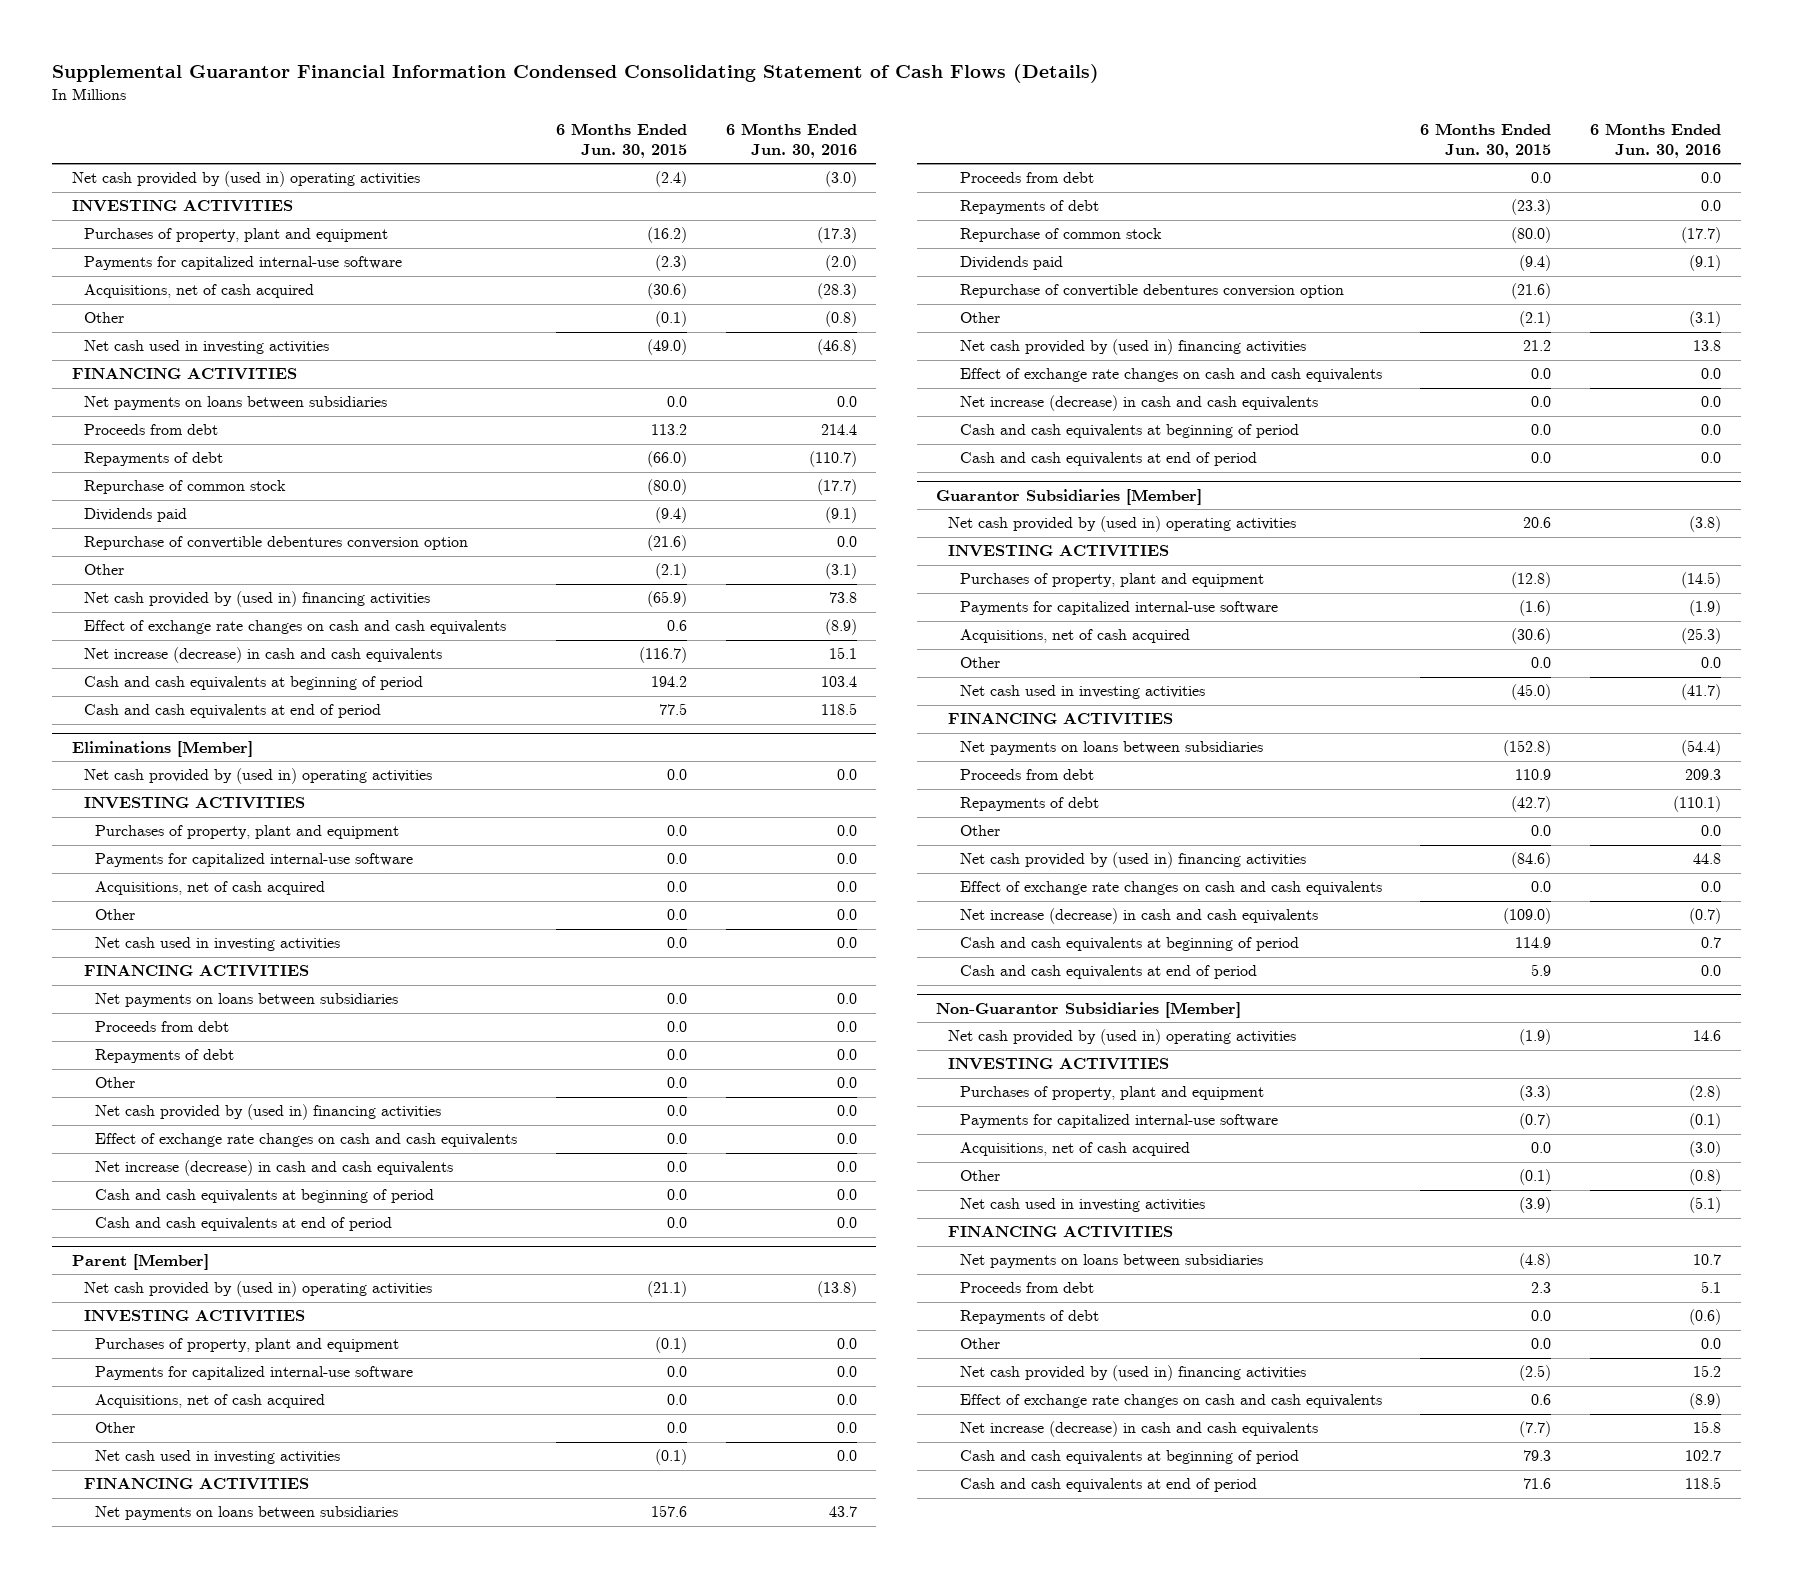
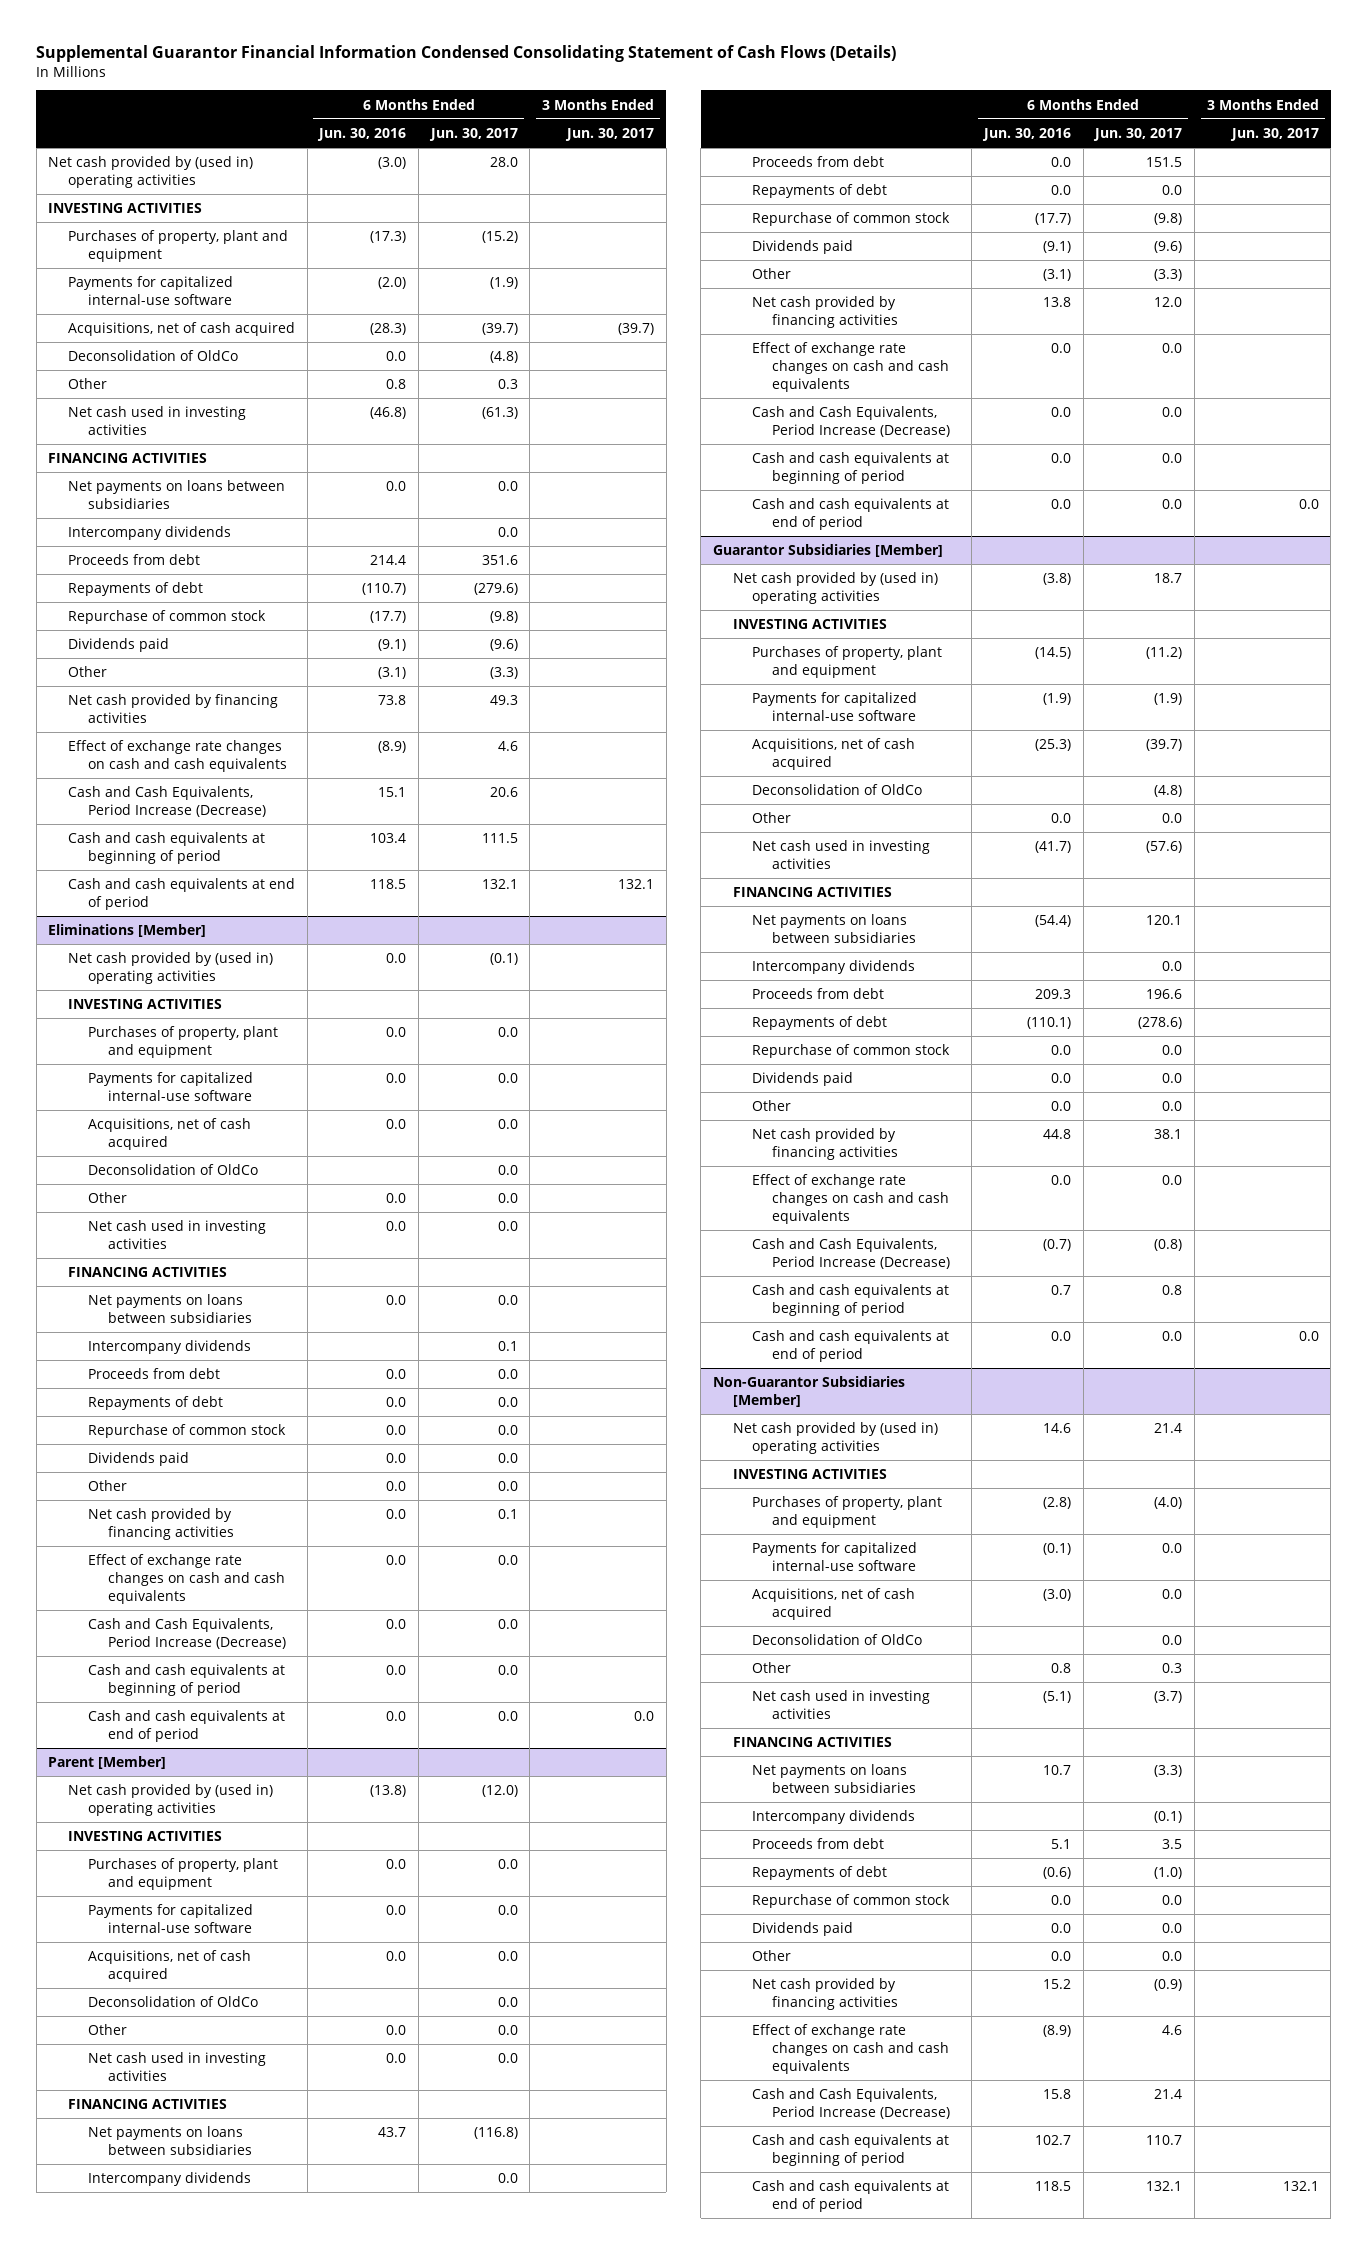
- | 6 Months Ended Jun. 30, 2015 | 6 Months Ended Jun. 30, 2016
+ | 6 Months Ended Jun. 30, 2016 | 6 Months Ended Jun. 30, 2017 | 3 Months Ended Jun. 30, 2017
- Other | (0.1) | (0.8)
+ Deconsolidation of OldCo | 0.0 | (4.8) |
+ Other | 0.8 | 0.3 |
+ Intercompany dividends | | 0.0 |
- Repurchase of convertible debentures conversion option | (21.6) | 0.0
- Net cash provided by (used in) financing activities | (65.9) | 73.8
+ Net cash provided by financing activities | 73.8 | 49.3 |
- Net increase (decrease) in cash and cash equivalents | (116.7) | 15.1
+ Cash and Cash Equivalents, Period Increase (Decrease) | 15.1 | 20.6 |
@ Eliminations [Member]
+ Deconsolidation of OldCo | | 0.0 |
+ Intercompany dividends | | 0.1 |
+ Repurchase of common stock | 0.0 | 0.0 |
+ Dividends paid | 0.0 | 0.0 |
- Net cash provided by (used in) financing activities | 0.0 | 0.0
+ Net cash provided by financing activities | 0.0 | 0.1 |
- Net increase (decrease) in cash and cash equivalents | 0.0 | 0.0
+ Cash and Cash Equivalents, Period Increase (Decrease) | 0.0 | 0.0 |
@ Parent [Member]
+ Deconsolidation of OldCo | | 0.0 |
+ Intercompany dividends | | 0.0 |
- Repurchase of convertible debentures conversion option | (21.6) |
- Net cash provided by (used in) financing activities | 21.2 | 13.8
+ Net cash provided by financing activities | 13.8 | 12.0 |
- Net increase (decrease) in cash and cash equivalents | 0.0 | 0.0
+ Cash and Cash Equivalents, Period Increase (Decrease) | 0.0 | 0.0 |
@ Guarantor Subsidiaries [Member]
+ Deconsolidation of OldCo | | (4.8) |
+ Intercompany dividends | | 0.0 |
+ Repurchase of common stock | 0.0 | 0.0 |
+ Dividends paid | 0.0 | 0.0 |
- Net cash provided by (used in) financing activities | (84.6) | 44.8
+ Net cash provided by financing activities | 44.8 | 38.1 |
- Net increase (decrease) in cash and cash equivalents | (109.0) | (0.7)
+ Cash and Cash Equivalents, Period Increase (Decrease) | (0.7) | (0.8) |
@ Non-Guarantor Subsidiaries [Member]
- Other | (0.1) | (0.8)
+ Deconsolidation of OldCo | | 0.0 |
+ Other | 0.8 | 0.3 |
+ Intercompany dividends | | (0.1) |
+ Repurchase of common stock | 0.0 | 0.0 |
+ Dividends paid | 0.0 | 0.0 |
- Net cash provided by (used in) financing activities | (2.5) | 15.2
+ Net cash provided by financing activities | 15.2 | (0.9) |
- Net increase (decrease) in cash and cash equivalents | (7.7) | 15.8
+ Cash and Cash Equivalents, Period Increase (Decrease) | 15.8 | 21.4 |

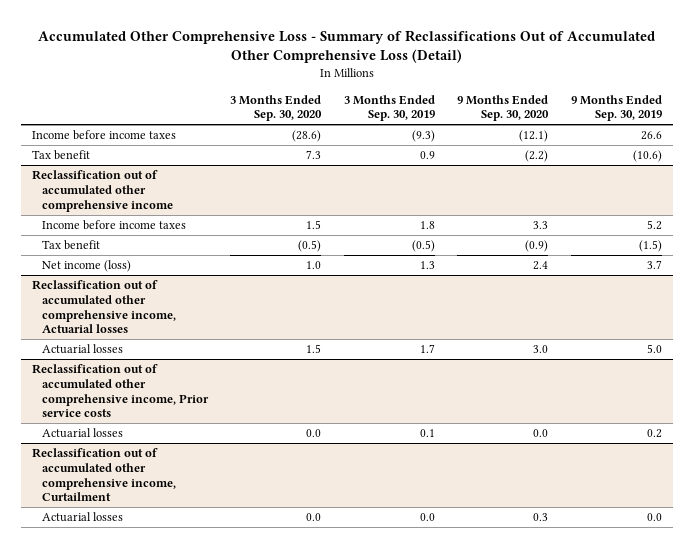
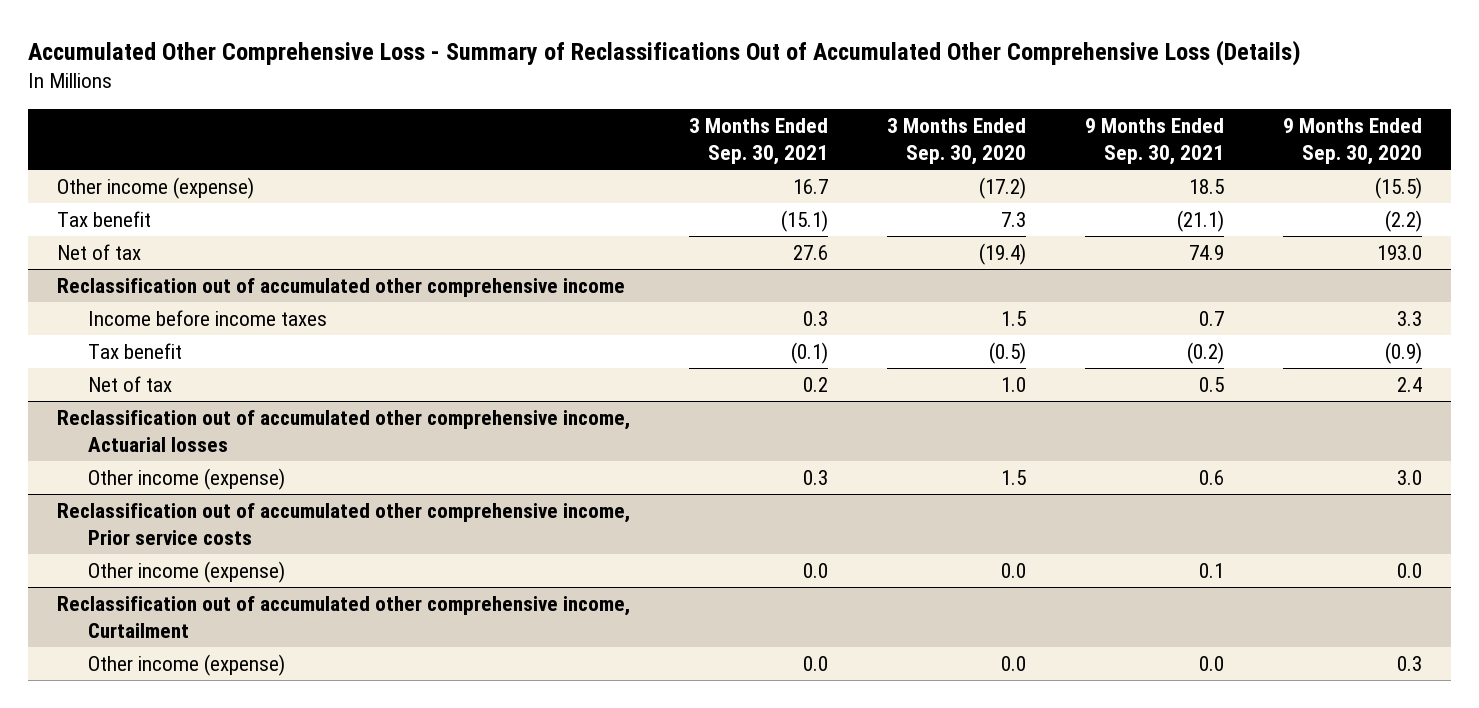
- Accumulated Other Comprehensive Loss - Summary of Reclassifications Out of Accumulated Other Comprehensive Loss (Detail)
+ Accumulated Other Comprehensive Loss - Summary of Reclassifications Out of Accumulated Other Comprehensive Loss (Details)
- | 3 Months Ended Sep. 30, 2020 | 3 Months Ended Sep. 30, 2019 | 9 Months Ended Sep. 30, 2020 | 9 Months Ended Sep. 30, 2019
+ | 3 Months Ended Sep. 30, 2021 | 3 Months Ended Sep. 30, 2020 | 9 Months Ended Sep. 30, 2021 | 9 Months Ended Sep. 30, 2020
- Income before income taxes | (28.6) | (9.3) | (12.1) | 26.6
+ Other income (expense) | 16.7 | (17.2) | 18.5 | (15.5)
+ Net of tax | 27.6 | (19.4) | 74.9 | 193.0
@ Reclassification out of accumulated other comprehensive income
- Net income (loss) | 1.0 | 1.3 | 2.4 | 3.7
+ Net of tax | 0.2 | 1.0 | 0.5 | 2.4
@ Reclassification out of accumulated other comprehensive income, Actuarial losses
- Actuarial losses | 1.5 | 1.7 | 3.0 | 5.0
+ Other income (expense) | 0.3 | 1.5 | 0.6 | 3.0
@ Reclassification out of accumulated other comprehensive income, Prior service costs
- Actuarial losses | 0.0 | 0.1 | 0.0 | 0.2
+ Other income (expense) | 0.0 | 0.0 | 0.1 | 0.0
@ Reclassification out of accumulated other comprehensive income, Curtailment
- Actuarial losses | 0.0 | 0.0 | 0.3 | 0.0
+ Other income (expense) | 0.0 | 0.0 | 0.0 | 0.3

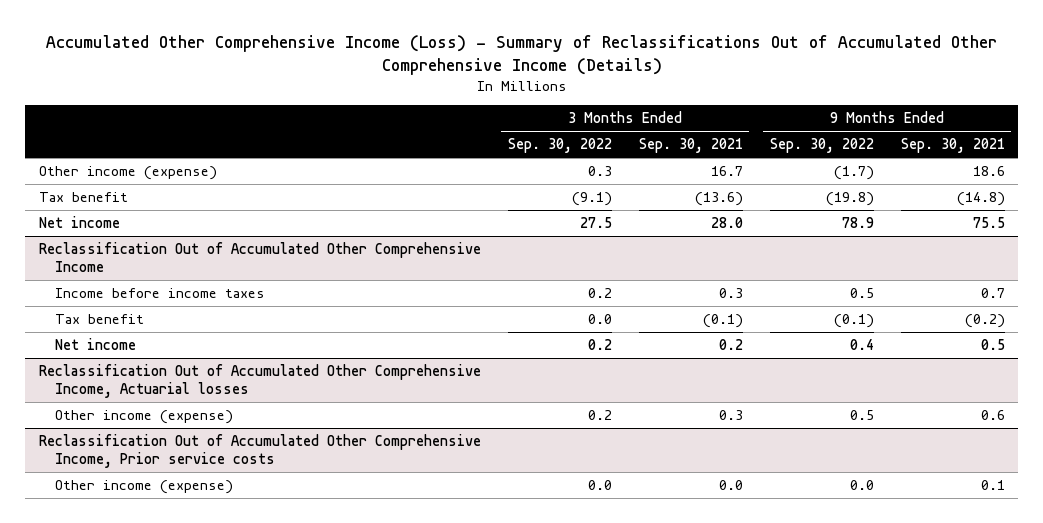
- Accumulated Other Comprehensive Loss - Summary of Reclassifications Out of Accumulated Other Comprehensive Loss (Details)
+ Accumulated Other Comprehensive Income (Loss) - Summary of Reclassifications Out of Accumulated Other Comprehensive Income (Details)
- | 3 Months Ended Sep. 30, 2021 | 3 Months Ended Sep. 30, 2020 | 9 Months Ended Sep. 30, 2021 | 9 Months Ended Sep. 30, 2020
+ | 3 Months Ended Sep. 30, 2022 | 3 Months Ended Sep. 30, 2021 | 9 Months Ended Sep. 30, 2022 | 9 Months Ended Sep. 30, 2021
- Other income (expense) | 16.7 | (17.2) | 18.5 | (15.5)
- Tax benefit | (15.1) | 7.3 | (21.1) | (2.2)
- Net of tax | 27.6 | (19.4) | 74.9 | 193.0
- Reclassification out of accumulated other comprehensive income
+ Other income (expense) | 0.3 | 16.7 | (1.7) | 18.6
+ Tax benefit | (9.1) | (13.6) | (19.8) | (14.8)
+ Net income | 27.5 | 28.0 | 78.9 | 75.5
+ Reclassification Out of Accumulated Other Comprehensive Income
- Net of tax | 0.2 | 1.0 | 0.5 | 2.4
- Reclassification out of accumulated other comprehensive income, Actuarial losses
+ Net income | 0.2 | 0.2 | 0.4 | 0.5
+ Reclassification Out of Accumulated Other Comprehensive Income, Actuarial losses
- Reclassification out of accumulated other comprehensive income, Prior service costs
+ Reclassification Out of Accumulated Other Comprehensive Income, Prior service costs
- Reclassification out of accumulated other comprehensive income, Curtailment
- Other income (expense) | 0.0 | 0.0 | 0.0 | 0.3

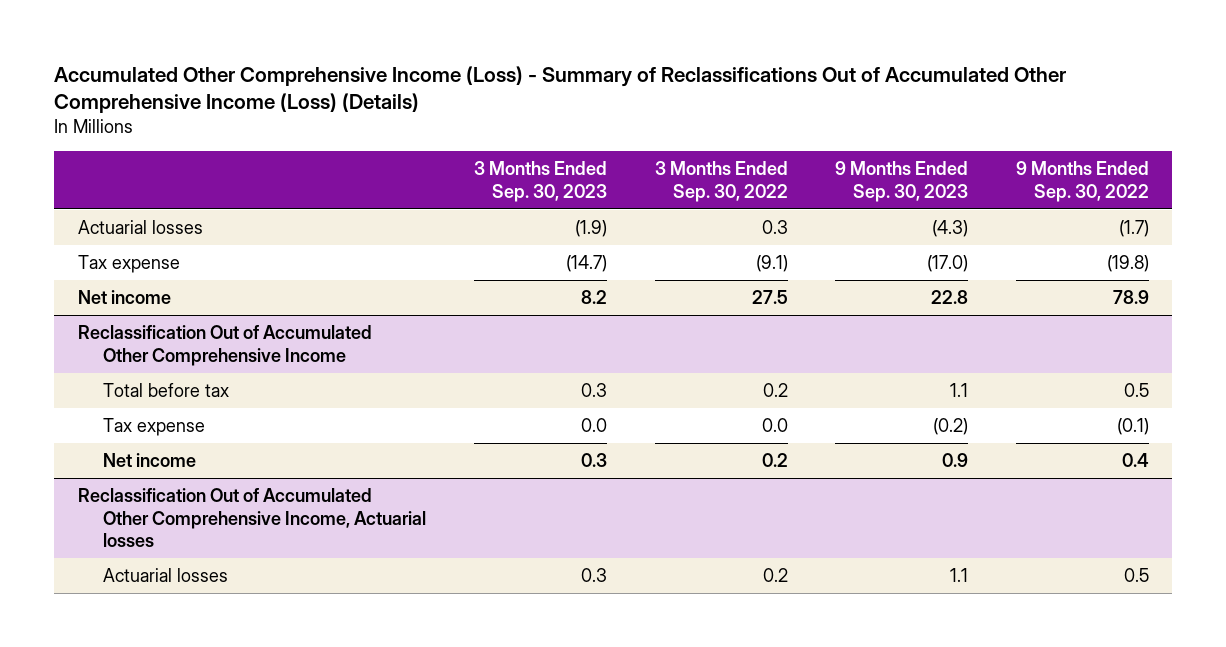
- Accumulated Other Comprehensive Income (Loss) - Summary of Reclassifications Out of Accumulated Other Comprehensive Income (Details)
+ Accumulated Other Comprehensive Income (Loss) - Summary of Reclassifications Out of Accumulated Other Comprehensive Income (Loss) (Details)
- | 3 Months Ended Sep. 30, 2022 | 3 Months Ended Sep. 30, 2021 | 9 Months Ended Sep. 30, 2022 | 9 Months Ended Sep. 30, 2021
+ | 3 Months Ended Sep. 30, 2023 | 3 Months Ended Sep. 30, 2022 | 9 Months Ended Sep. 30, 2023 | 9 Months Ended Sep. 30, 2022
- Other income (expense) | 0.3 | 16.7 | (1.7) | 18.6
- Tax benefit | (9.1) | (13.6) | (19.8) | (14.8)
+ Actuarial losses | (1.9) | 0.3 | (4.3) | (1.7)
+ Tax expense | (14.7) | (9.1) | (17.0) | (19.8)
@ Reclassification Out of Accumulated Other Comprehensive Income
- Income before income taxes | 0.2 | 0.3 | 0.5 | 0.7
- Tax benefit | 0.0 | (0.1) | (0.1) | (0.2)
+ Total before tax | 0.3 | 0.2 | 1.1 | 0.5
+ Tax expense | 0.0 | 0.0 | (0.2) | (0.1)
@ Reclassification Out of Accumulated Other Comprehensive Income, Actuarial losses
- Other income (expense) | 0.2 | 0.3 | 0.5 | 0.6
- Reclassification Out of Accumulated Other Comprehensive Income, Prior service costs
- Other income (expense) | 0.0 | 0.0 | 0.0 | 0.1
@ Reclassification Out of Accumulated Other Comprehensive Income, Actuarial losses
+ Actuarial losses | 0.3 | 0.2 | 1.1 | 0.5

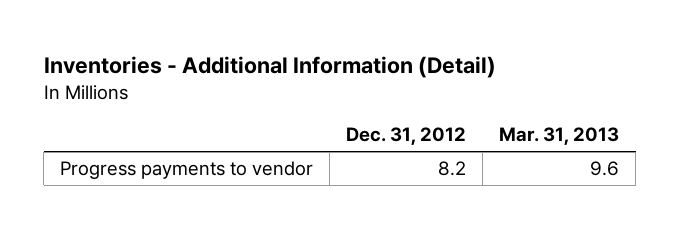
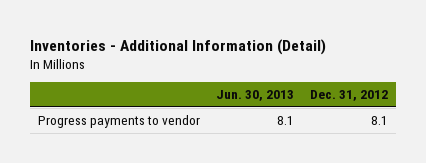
- | Dec. 31, 2012 | Mar. 31, 2013
+ | Jun. 30, 2013 | Dec. 31, 2012
- Progress payments to vendor | 8.2 | 9.6
+ Progress payments to vendor | 8.1 | 8.1

